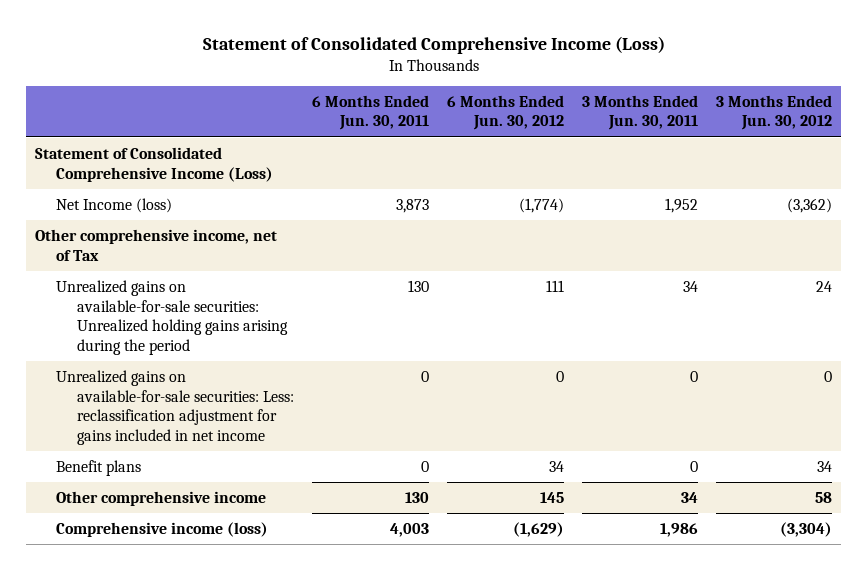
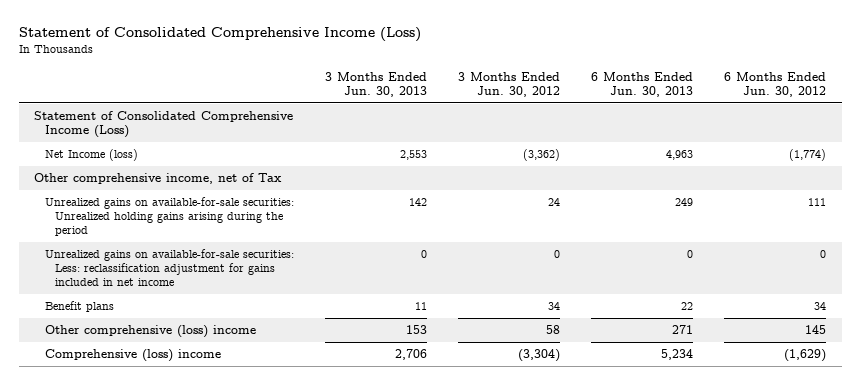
- | 6 Months Ended Jun. 30, 2011 | 6 Months Ended Jun. 30, 2012 | 3 Months Ended Jun. 30, 2011 | 3 Months Ended Jun. 30, 2012
+ | 3 Months Ended Jun. 30, 2013 | 3 Months Ended Jun. 30, 2012 | 6 Months Ended Jun. 30, 2013 | 6 Months Ended Jun. 30, 2012
- Other comprehensive income | 130 | 145 | 34 | 58
- Comprehensive income (loss) | 4,003 | (1,629) | 1,986 | (3,304)
+ Other comprehensive (loss) income | 153 | 58 | 271 | 145
+ Comprehensive (loss) income | 2,706 | (3,304) | 5,234 | (1,629)

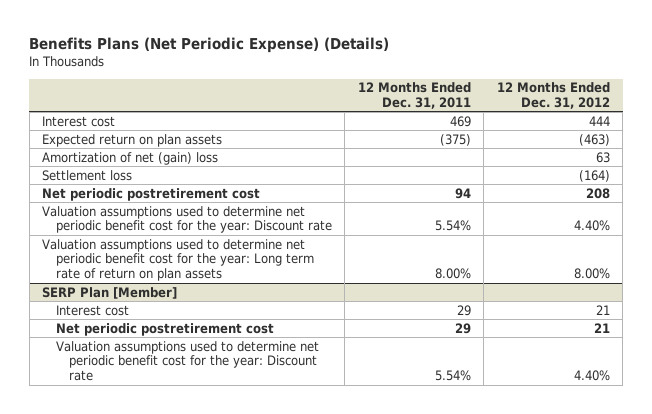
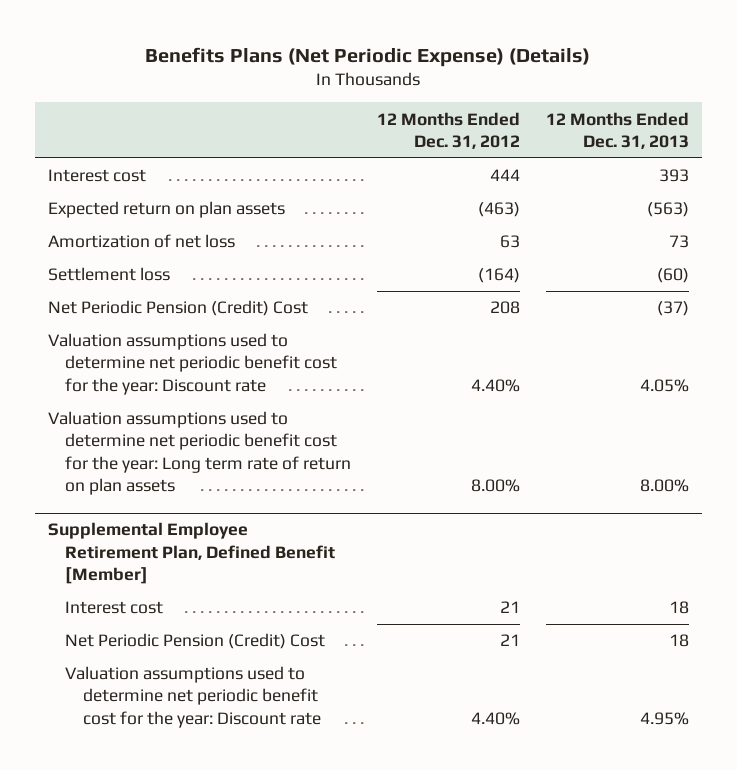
- | 12 Months Ended Dec. 31, 2011 | 12 Months Ended Dec. 31, 2012
+ | 12 Months Ended Dec. 31, 2012 | 12 Months Ended Dec. 31, 2013
- Amortization of net (gain) loss | | 63
+ Amortization of net loss | 63 | 73
- Net periodic postretirement cost | 94 | 208
+ Net Periodic Pension (Credit) Cost | 208 | (37)
- SERP Plan [Member]
+ Supplemental Employee Retirement Plan, Defined Benefit [Member]
- Net periodic postretirement cost | 29 | 21
+ Net Periodic Pension (Credit) Cost | 21 | 18

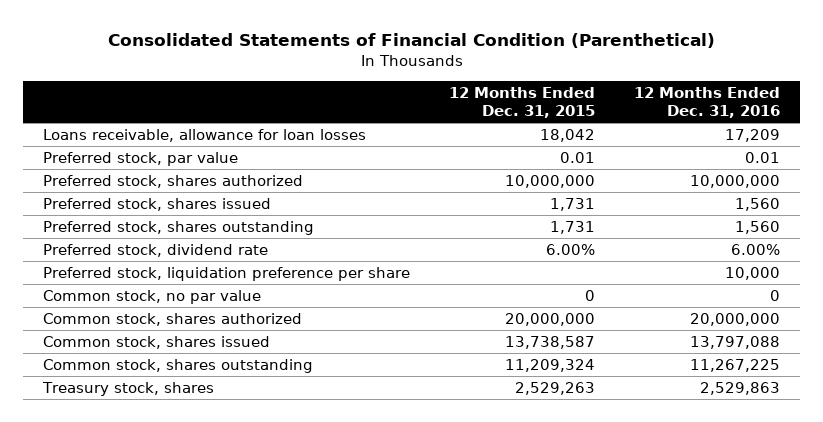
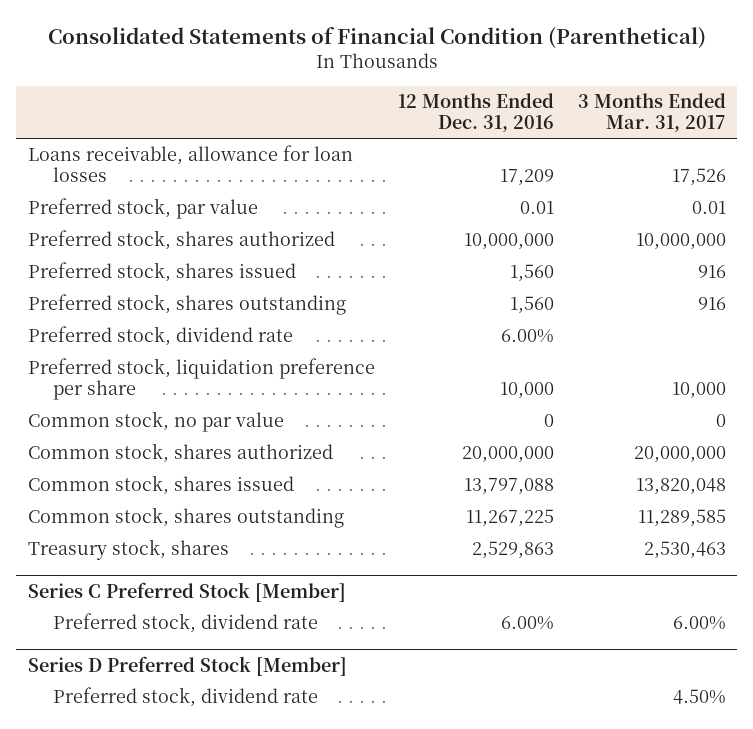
- | 12 Months Ended Dec. 31, 2015 | 12 Months Ended Dec. 31, 2016
+ | 12 Months Ended Dec. 31, 2016 | 3 Months Ended Mar. 31, 2017
+ Series C Preferred Stock [Member]
+ Preferred stock, dividend rate | 6.00% | 6.00%
+ Series D Preferred Stock [Member]
+ Preferred stock, dividend rate | | 4.50%

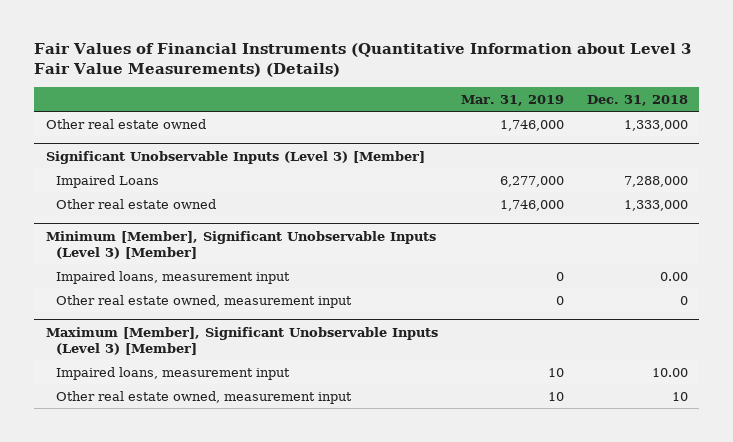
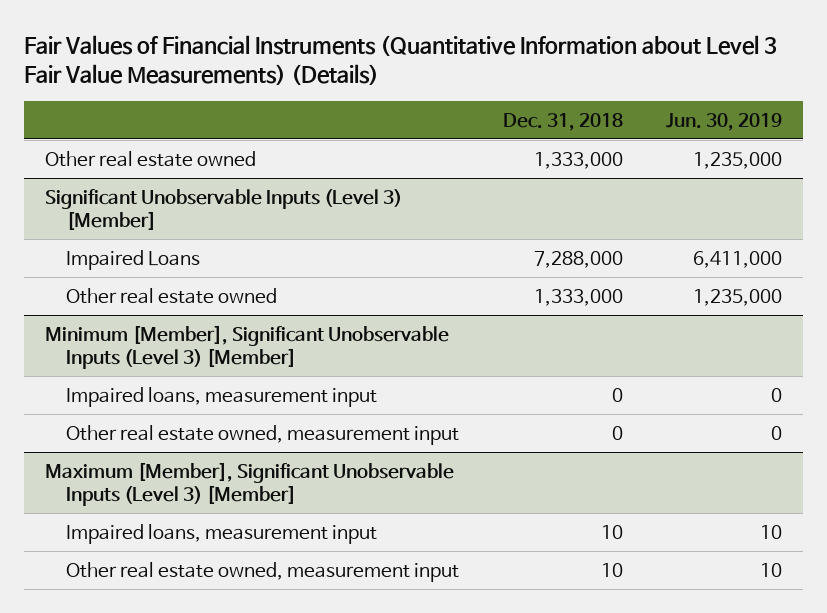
- | Mar. 31, 2019 | Dec. 31, 2018
+ | Dec. 31, 2018 | Jun. 30, 2019
@ Minimum [Member], Significant Unobservable Inputs (Level 3) [Member]
- Impaired loans, measurement input | 0 | 0.00
+ Impaired loans, measurement input | 0 | 0
@ Maximum [Member], Significant Unobservable Inputs (Level 3) [Member]
- Impaired loans, measurement input | 10 | 10.00
+ Impaired loans, measurement input | 10 | 10

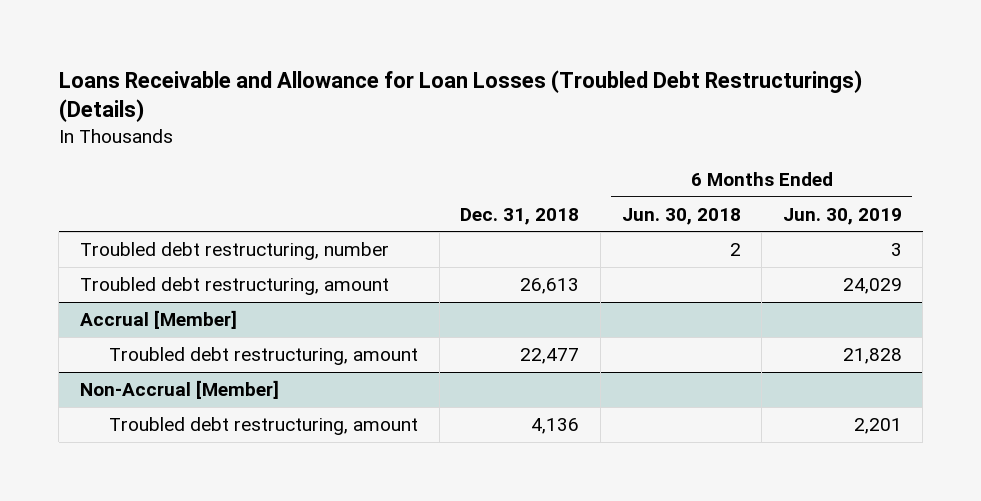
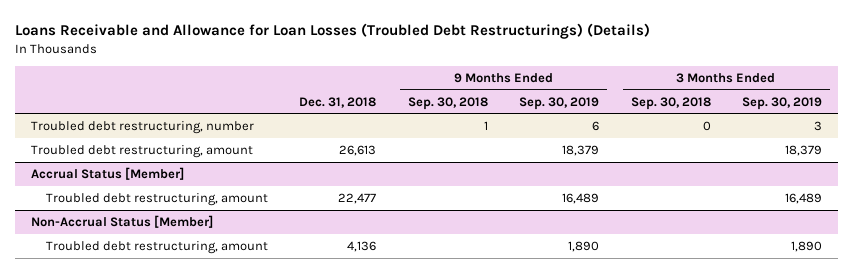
- | Dec. 31, 2018 | 6 Months Ended Jun. 30, 2018 | 6 Months Ended Jun. 30, 2019
+ | Dec. 31, 2018 | 9 Months Ended Sep. 30, 2018 | 9 Months Ended Sep. 30, 2019 | 3 Months Ended Sep. 30, 2018 | 3 Months Ended Sep. 30, 2019
- Accrual [Member]
+ Accrual Status [Member]
- Non-Accrual [Member]
+ Non-Accrual Status [Member]

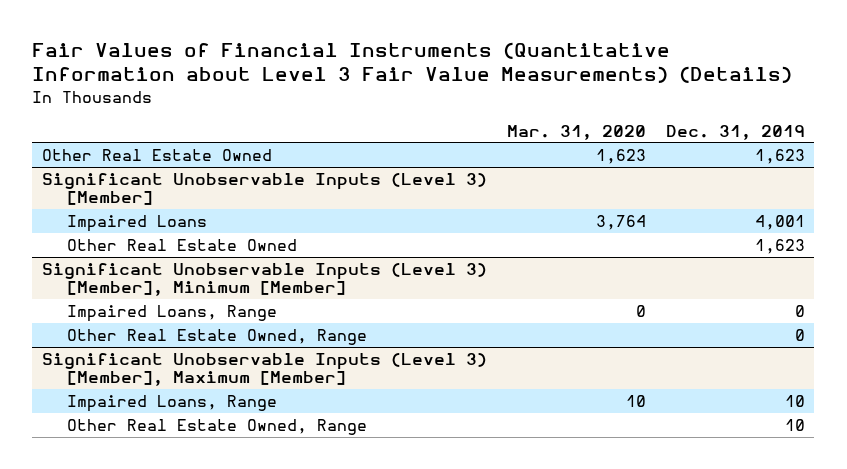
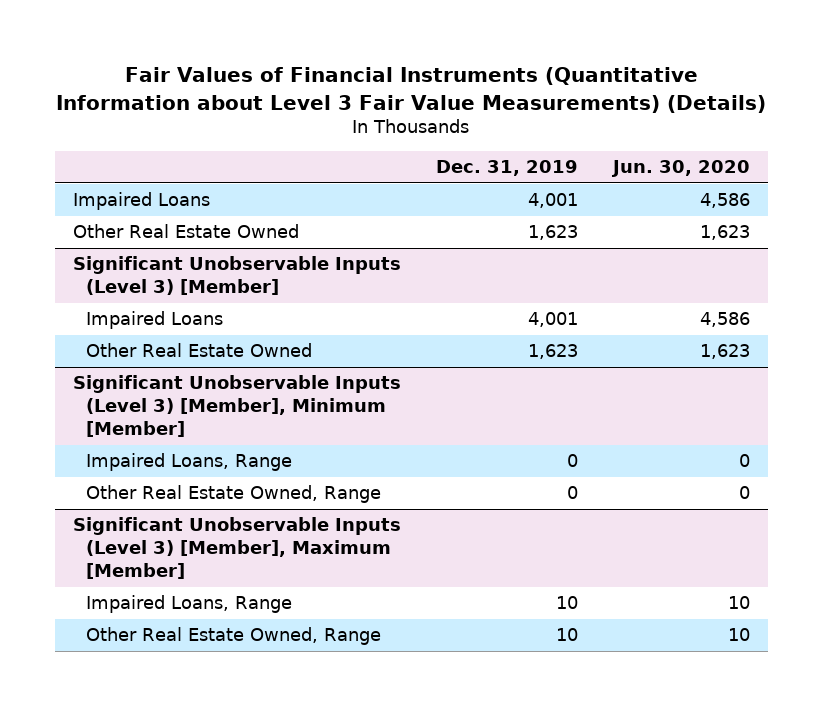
- | Mar. 31, 2020 | Dec. 31, 2019
+ | Dec. 31, 2019 | Jun. 30, 2020
+ Impaired Loans | 4,001 | 4,586

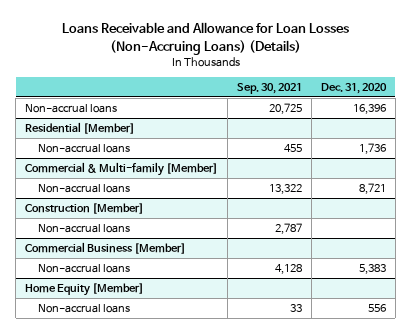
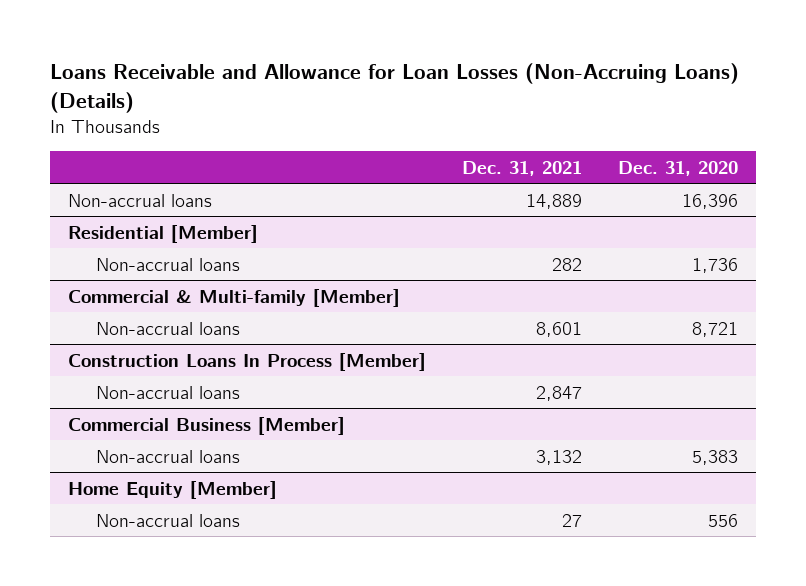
- | Sep. 30, 2021 | Dec. 31, 2020
+ | Dec. 31, 2021 | Dec. 31, 2020
- Construction [Member]
+ Construction Loans In Process [Member]

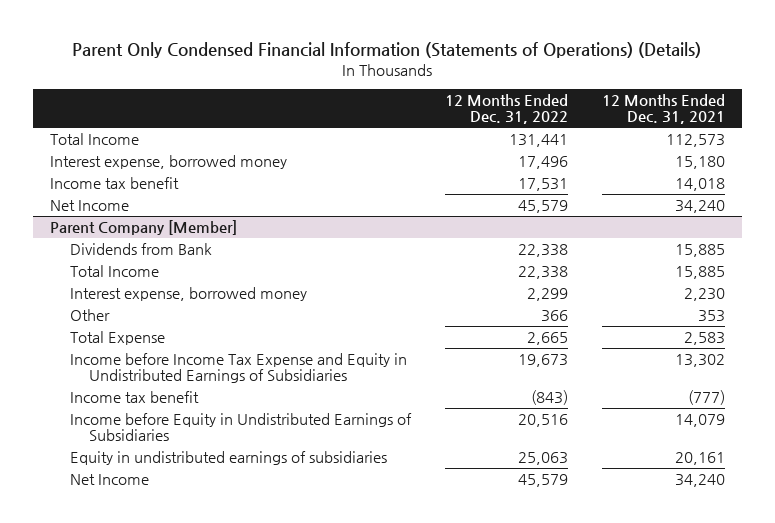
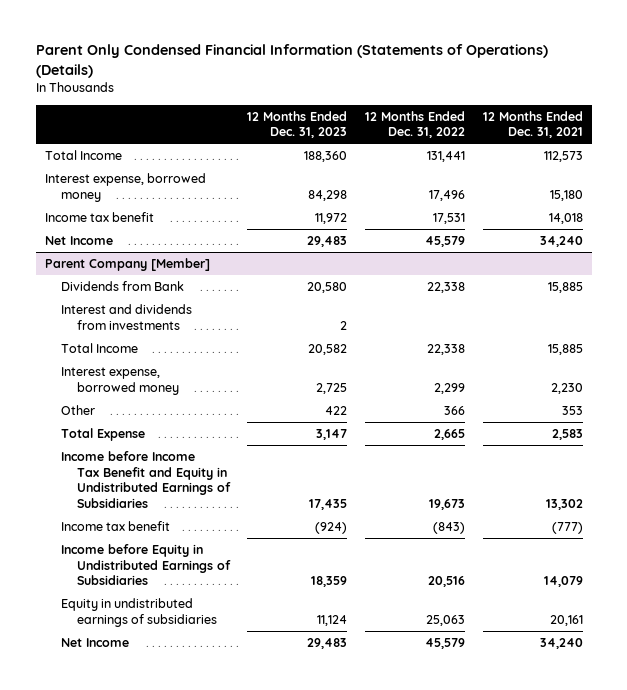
- | 12 Months Ended Dec. 31, 2022 | 12 Months Ended Dec. 31, 2021
+ | 12 Months Ended Dec. 31, 2023 | 12 Months Ended Dec. 31, 2022 | 12 Months Ended Dec. 31, 2021
@ Parent Company [Member]
+ Interest and dividends from investments | 2 | |
- Income before Income Tax Expense and Equity in Undistributed Earnings of Subsidiaries | 19,673 | 13,302
+ Income before Income Tax Benefit and Equity in Undistributed Earnings of Subsidiaries | 17,435 | 19,673 | 13,302

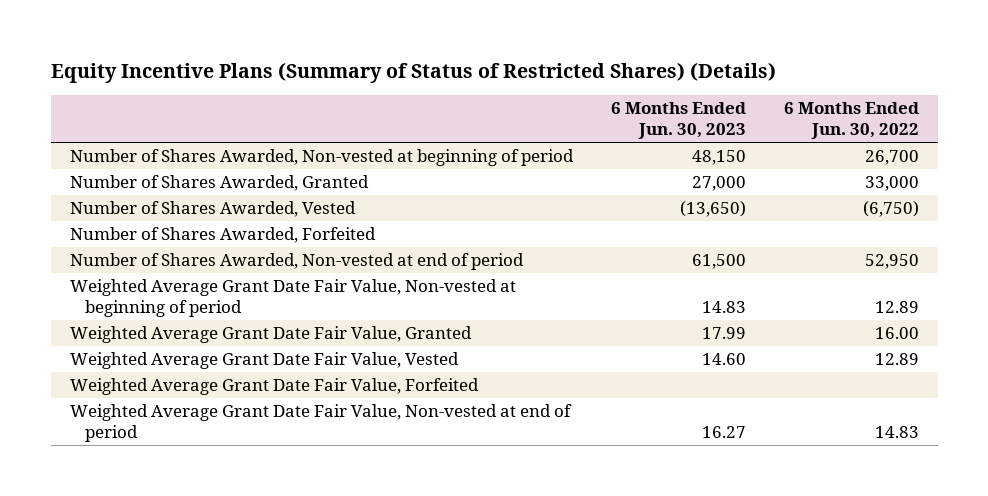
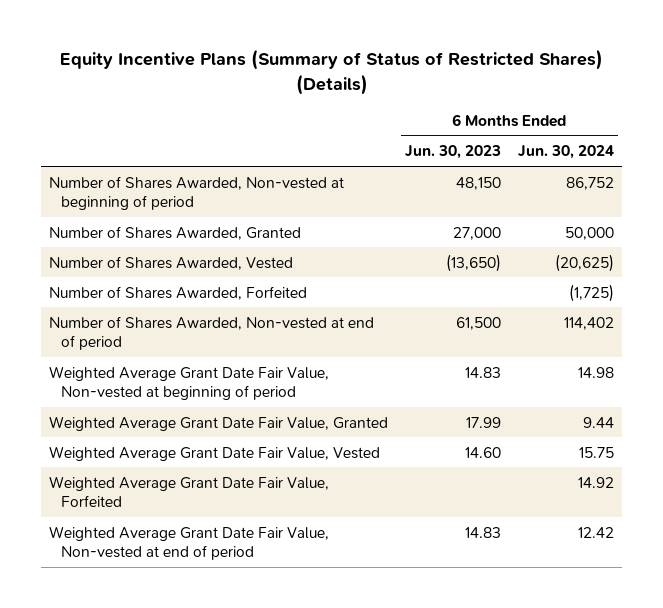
- | 6 Months Ended Jun. 30, 2023 | 6 Months Ended Jun. 30, 2022
+ | 6 Months Ended Jun. 30, 2023 | 6 Months Ended Jun. 30, 2024
- Weighted Average Grant Date Fair Value, Non-vested at end of period | 16.27 | 14.83
+ Weighted Average Grant Date Fair Value, Non-vested at end of period | 14.83 | 12.42

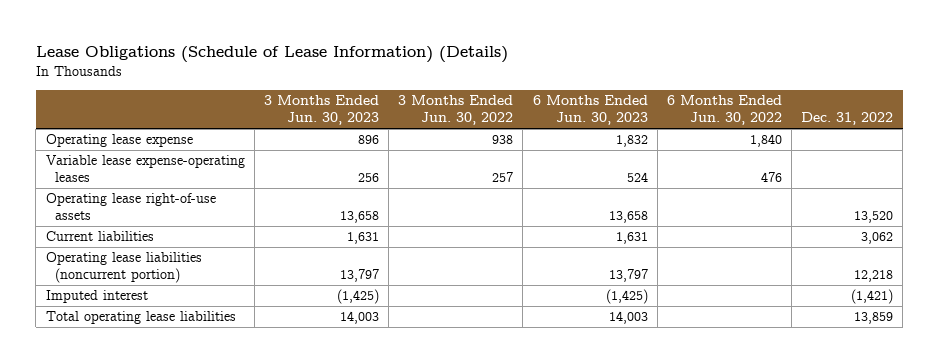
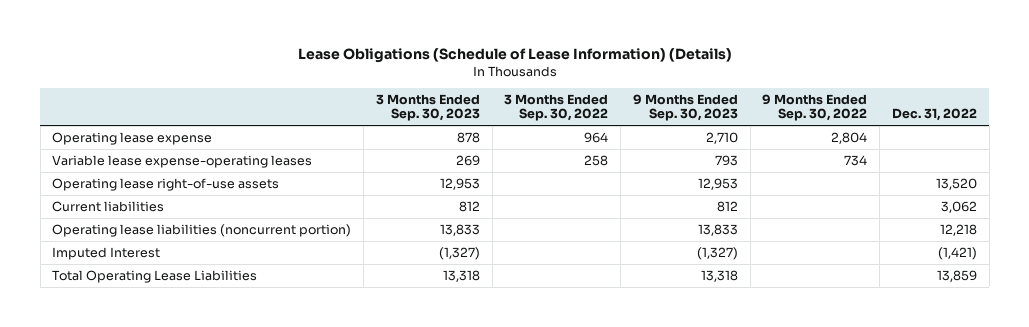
- | 3 Months Ended Jun. 30, 2023 | 3 Months Ended Jun. 30, 2022 | 6 Months Ended Jun. 30, 2023 | 6 Months Ended Jun. 30, 2022 | Dec. 31, 2022
+ | 3 Months Ended Sep. 30, 2023 | 3 Months Ended Sep. 30, 2022 | 9 Months Ended Sep. 30, 2023 | 9 Months Ended Sep. 30, 2022 | Dec. 31, 2022
- Imputed interest | (1,425) | | (1,425) | | (1,421)
- Total operating lease liabilities | 14,003 | | 14,003 | | 13,859
+ Imputed Interest | (1,327) | | (1,327) | | (1,421)
+ Total Operating Lease Liabilities | 13,318 | | 13,318 | | 13,859

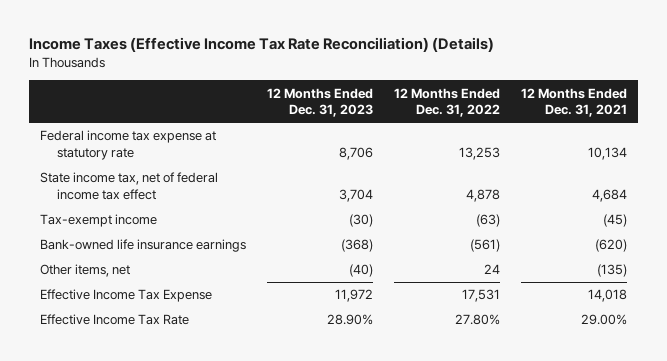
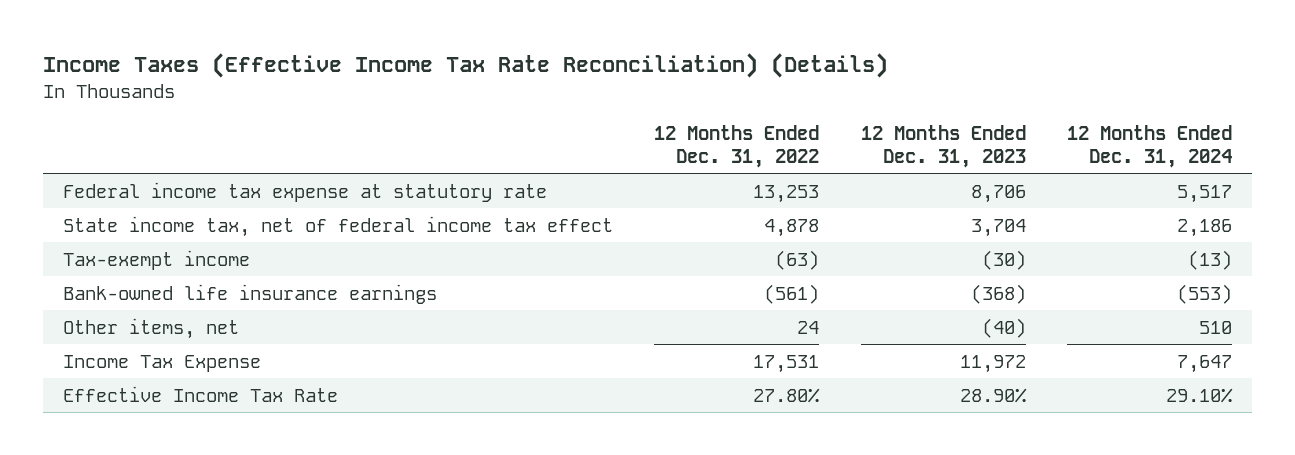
- | 12 Months Ended Dec. 31, 2023 | 12 Months Ended Dec. 31, 2022 | 12 Months Ended Dec. 31, 2021
+ | 12 Months Ended Dec. 31, 2022 | 12 Months Ended Dec. 31, 2023 | 12 Months Ended Dec. 31, 2024
- Effective Income Tax Expense | 11,972 | 17,531 | 14,018
+ Income Tax Expense | 17,531 | 11,972 | 7,647

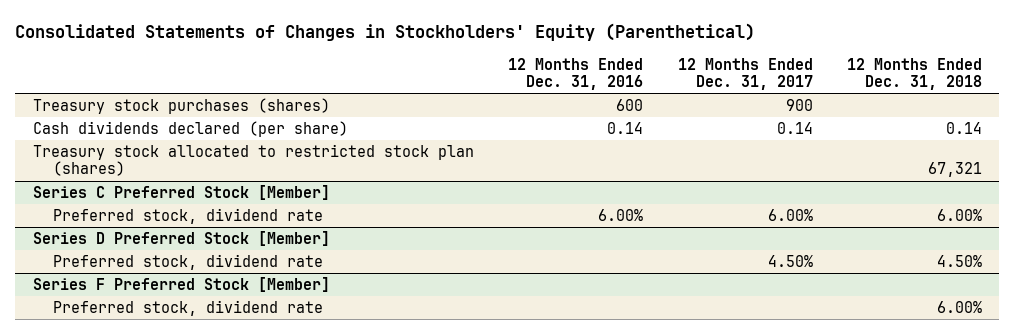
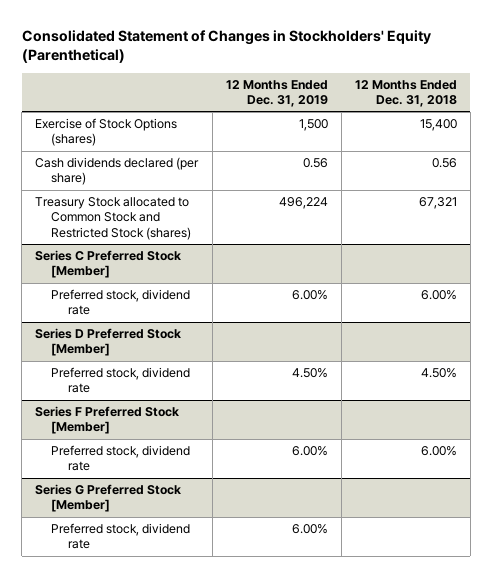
- Consolidated Statements of Changes in Stockholders' Equity (Parenthetical)
+ Consolidated Statement of Changes in Stockholders' Equity (Parenthetical)
- | 12 Months Ended Dec. 31, 2016 | 12 Months Ended Dec. 31, 2017 | 12 Months Ended Dec. 31, 2018
+ | 12 Months Ended Dec. 31, 2019 | 12 Months Ended Dec. 31, 2018
- Treasury stock purchases (shares) | 600 | 900 |
- Cash dividends declared (per share) | 0.14 | 0.14 | 0.14
- Treasury stock allocated to restricted stock plan (shares) | | | 67,321
+ Exercise of Stock Options (shares) | 1,500 | 15,400
+ Cash dividends declared (per share) | 0.56 | 0.56
+ Treasury Stock allocated to Common Stock and Restricted Stock (shares) | 496,224 | 67,321
+ Series G Preferred Stock [Member]
+ Preferred stock, dividend rate | 6.00% |

